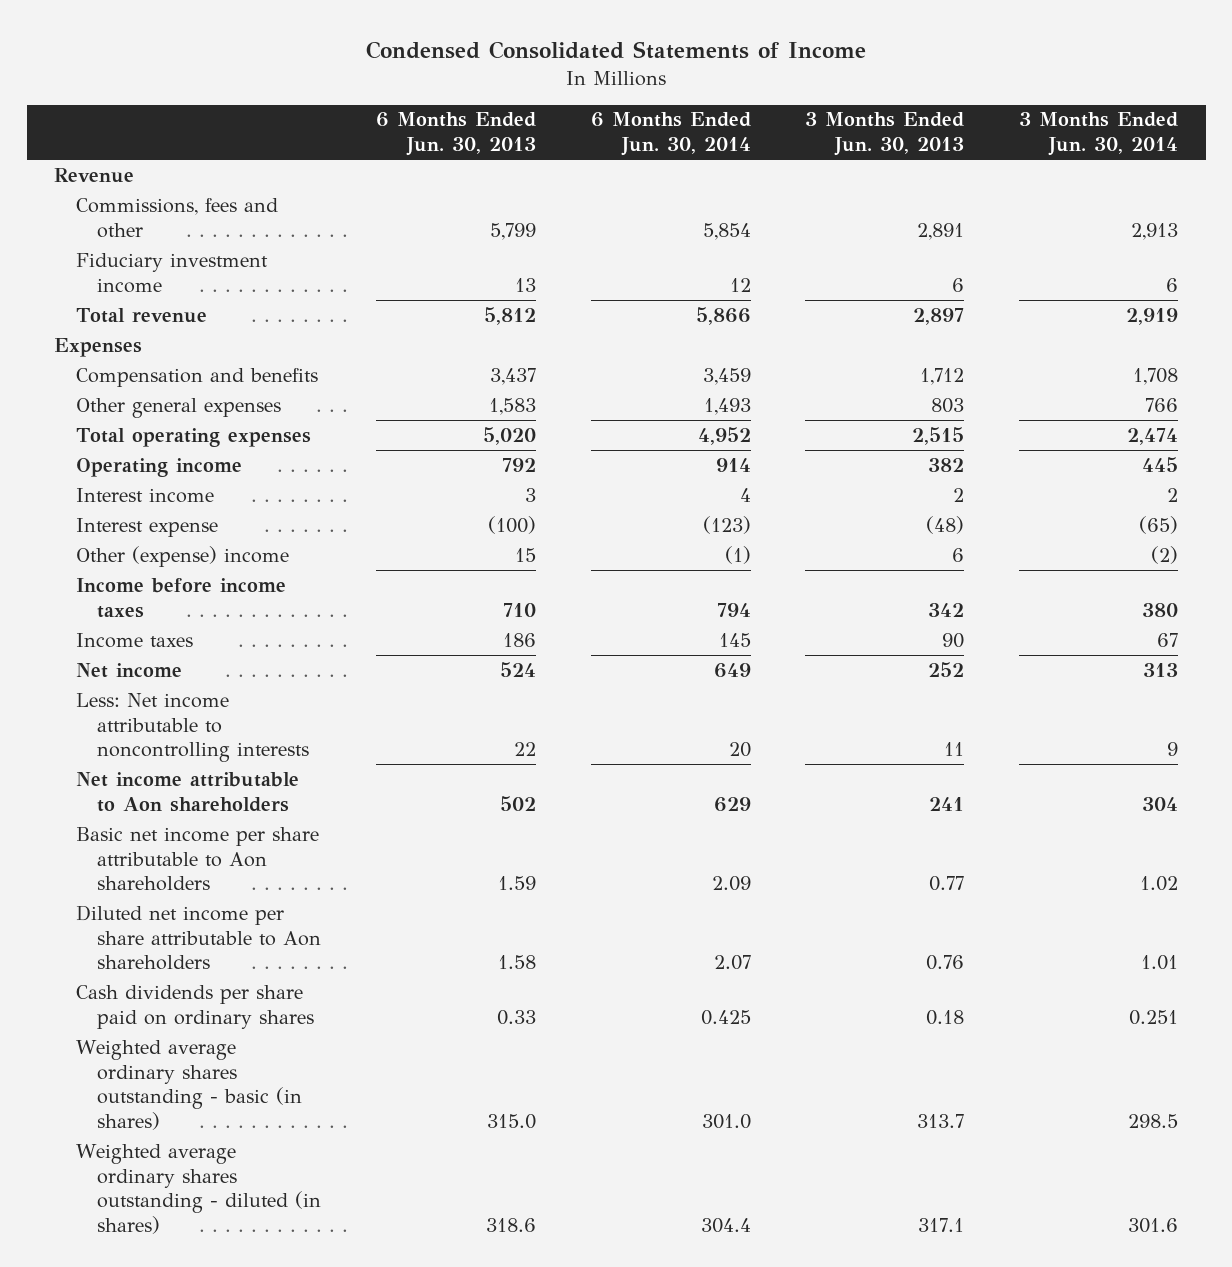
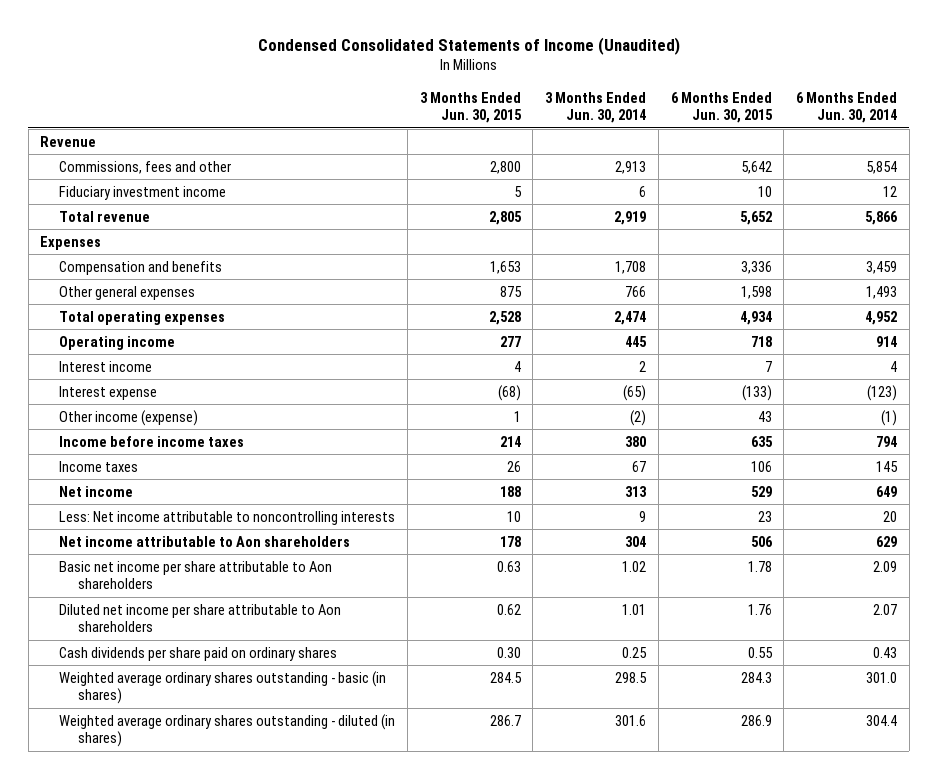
- Condensed Consolidated Statements of Income
+ Condensed Consolidated Statements of Income (Unaudited)
- | 6 Months Ended Jun. 30, 2013 | 6 Months Ended Jun. 30, 2014 | 3 Months Ended Jun. 30, 2013 | 3 Months Ended Jun. 30, 2014
+ | 3 Months Ended Jun. 30, 2015 | 3 Months Ended Jun. 30, 2014 | 6 Months Ended Jun. 30, 2015 | 6 Months Ended Jun. 30, 2014
- Other (expense) income | 15 | (1) | 6 | (2)
+ Other income (expense) | 1 | (2) | 43 | (1)
- Cash dividends per share paid on ordinary shares | 0.33 | 0.425 | 0.18 | 0.251
+ Cash dividends per share paid on ordinary shares | 0.30 | 0.25 | 0.55 | 0.43

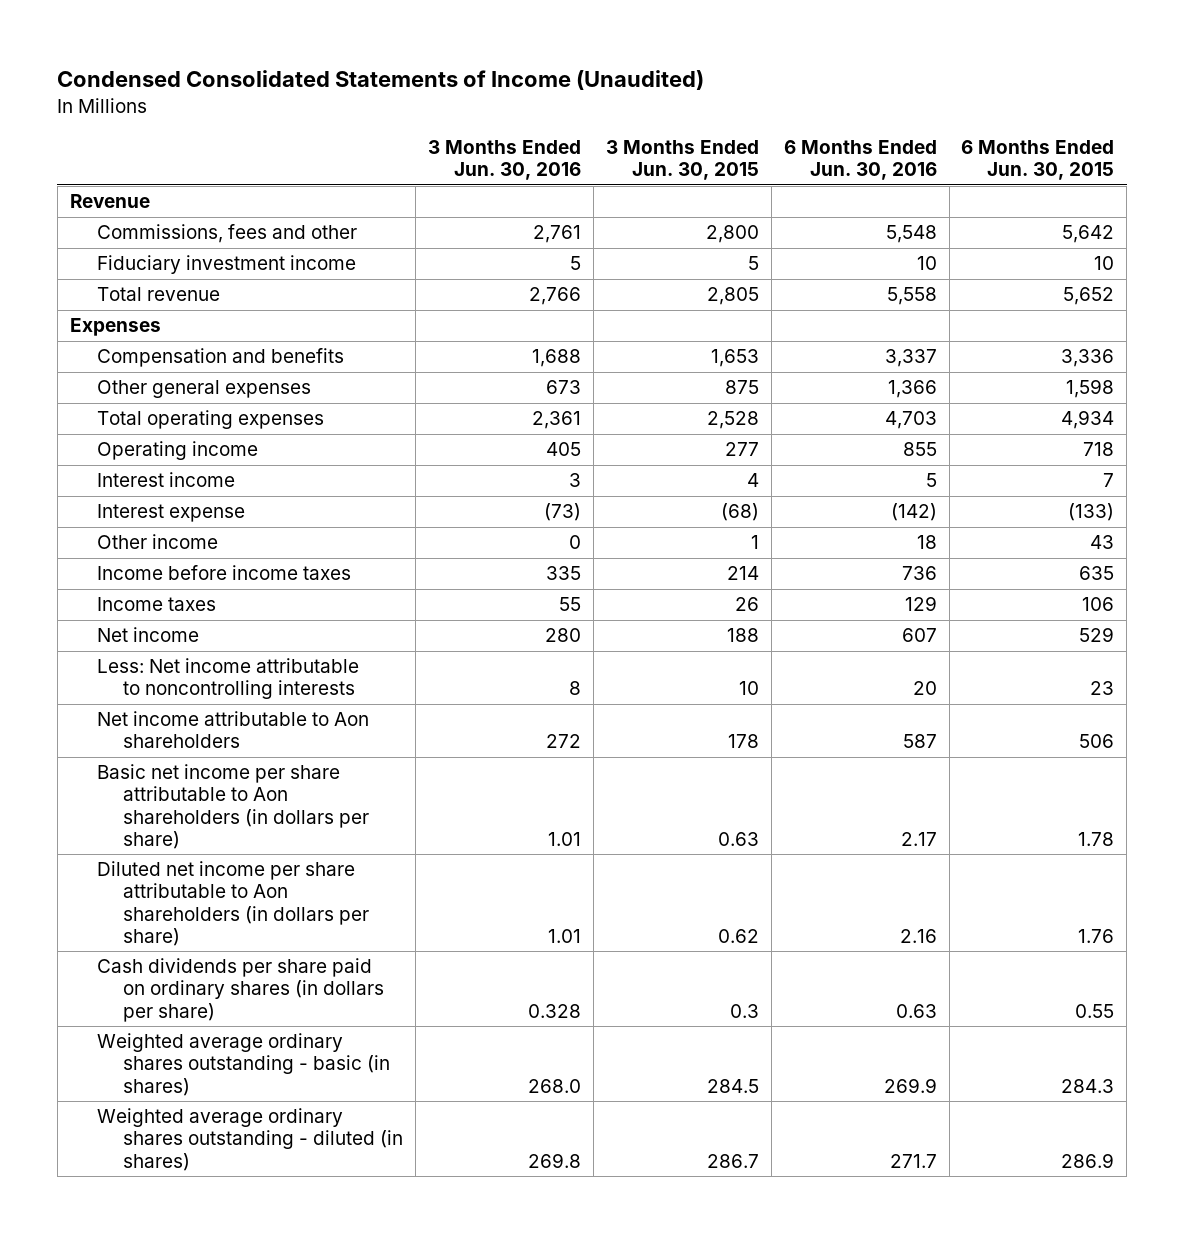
- | 3 Months Ended Jun. 30, 2015 | 3 Months Ended Jun. 30, 2014 | 6 Months Ended Jun. 30, 2015 | 6 Months Ended Jun. 30, 2014
+ | 3 Months Ended Jun. 30, 2016 | 3 Months Ended Jun. 30, 2015 | 6 Months Ended Jun. 30, 2016 | 6 Months Ended Jun. 30, 2015
- Other income (expense) | 1 | (2) | 43 | (1)
+ Other income | 0 | 1 | 18 | 43
- Basic net income per share attributable to Aon shareholders | 0.63 | 1.02 | 1.78 | 2.09
- Diluted net income per share attributable to Aon shareholders | 0.62 | 1.01 | 1.76 | 2.07
- Cash dividends per share paid on ordinary shares | 0.30 | 0.25 | 0.55 | 0.43
+ Basic net income per share attributable to Aon shareholders (in dollars per share) | 1.01 | 0.63 | 2.17 | 1.78
+ Diluted net income per share attributable to Aon shareholders (in dollars per share) | 1.01 | 0.62 | 2.16 | 1.76
+ Cash dividends per share paid on ordinary shares (in dollars per share) | 0.328 | 0.3 | 0.63 | 0.55

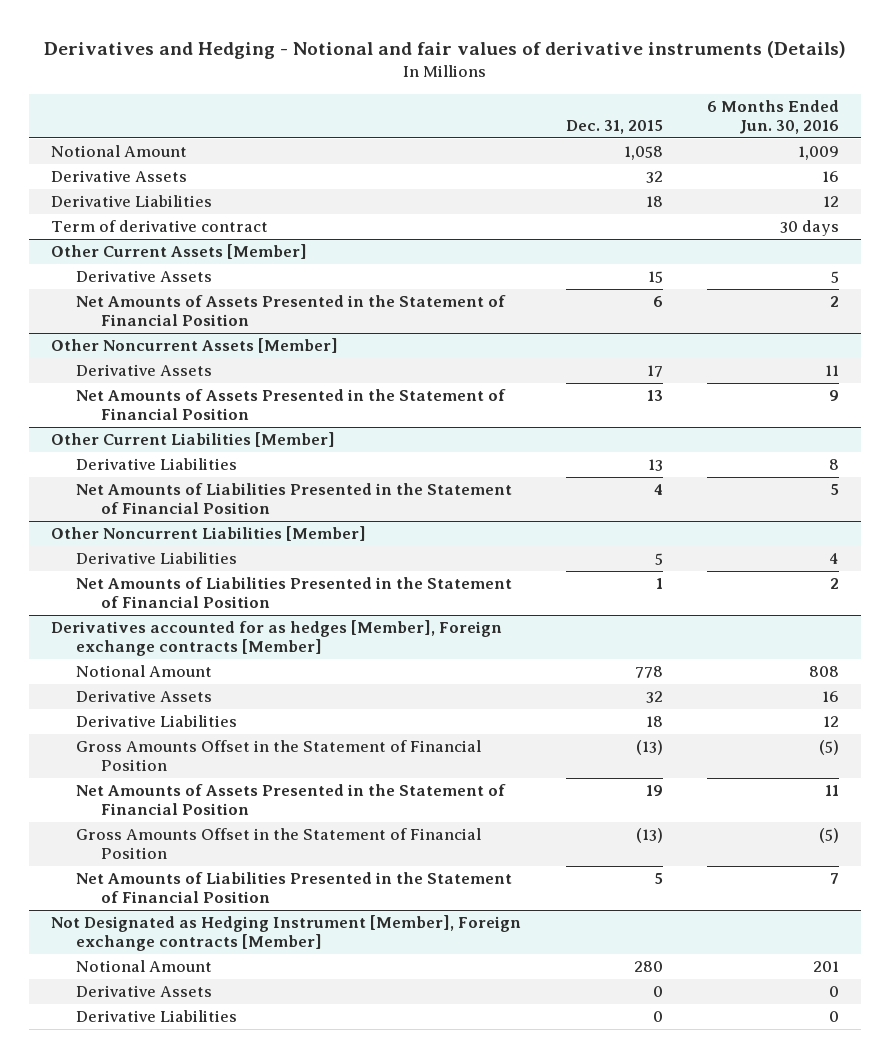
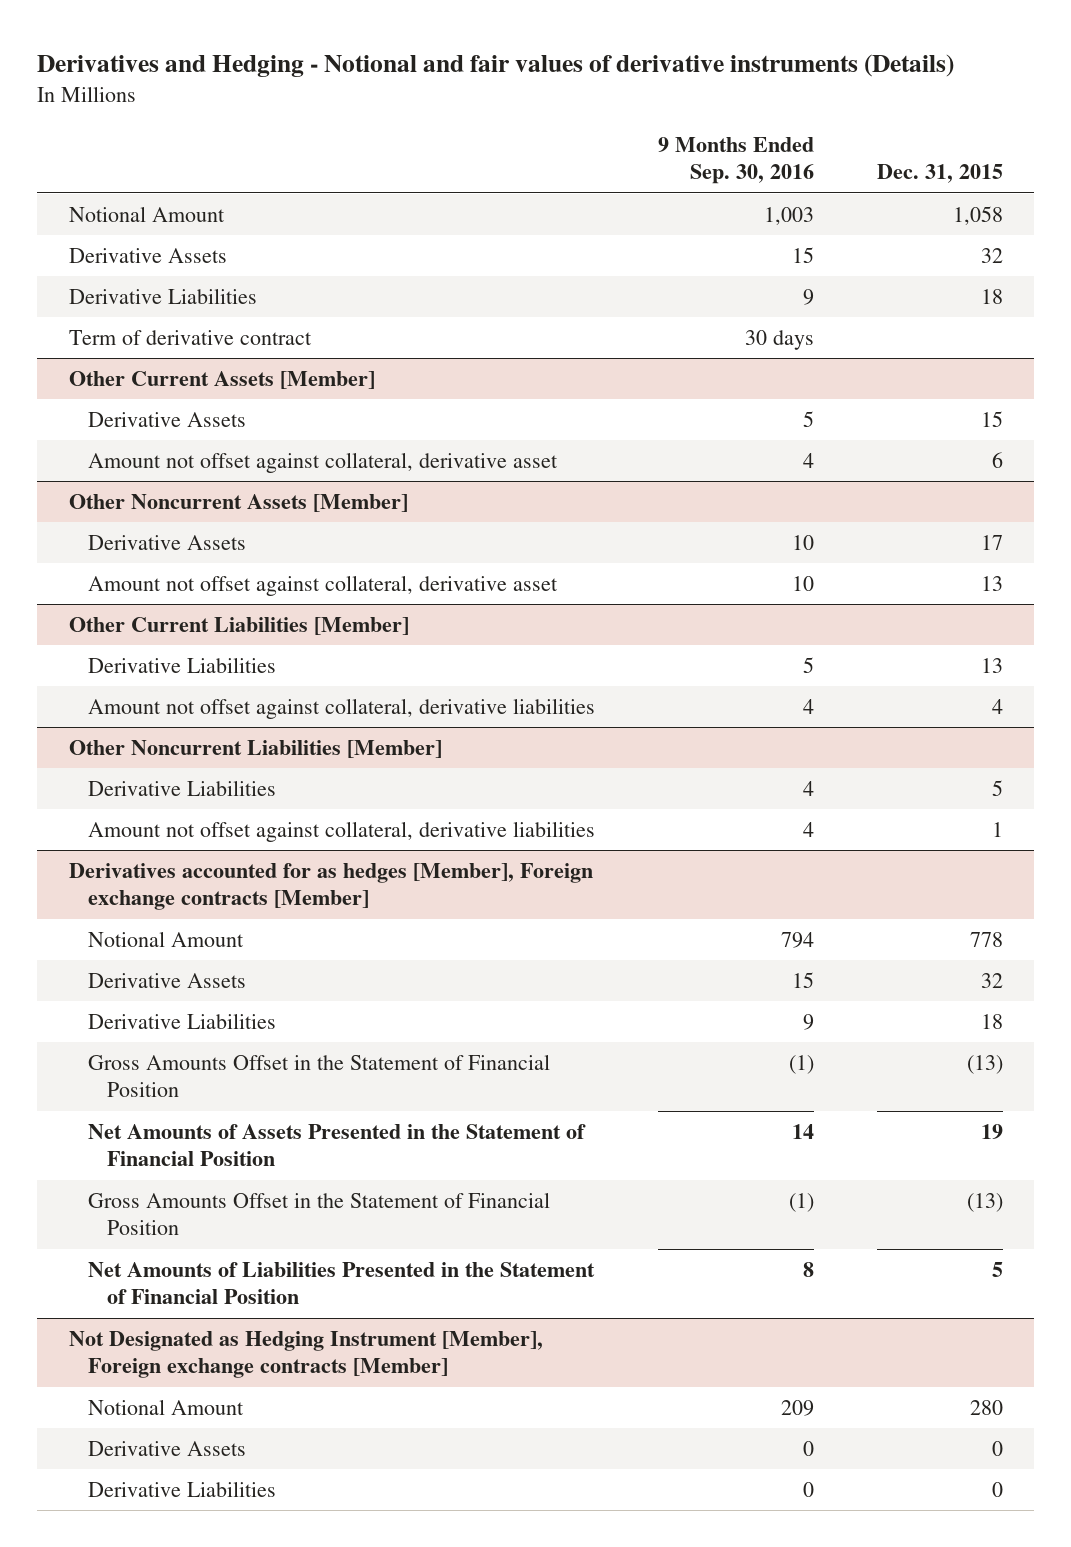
- | Dec. 31, 2015 | 6 Months Ended Jun. 30, 2016
+ | 9 Months Ended Sep. 30, 2016 | Dec. 31, 2015
@ Other Current Assets [Member]
- Net Amounts of Assets Presented in the Statement of Financial Position | 6 | 2
+ Amount not offset against collateral, derivative asset | 4 | 6
@ Other Noncurrent Assets [Member]
- Net Amounts of Assets Presented in the Statement of Financial Position | 13 | 9
+ Amount not offset against collateral, derivative asset | 10 | 13
@ Other Current Liabilities [Member]
- Net Amounts of Liabilities Presented in the Statement of Financial Position | 4 | 5
+ Amount not offset against collateral, derivative liabilities | 4 | 4
@ Other Noncurrent Liabilities [Member]
- Net Amounts of Liabilities Presented in the Statement of Financial Position | 1 | 2
+ Amount not offset against collateral, derivative liabilities | 4 | 1

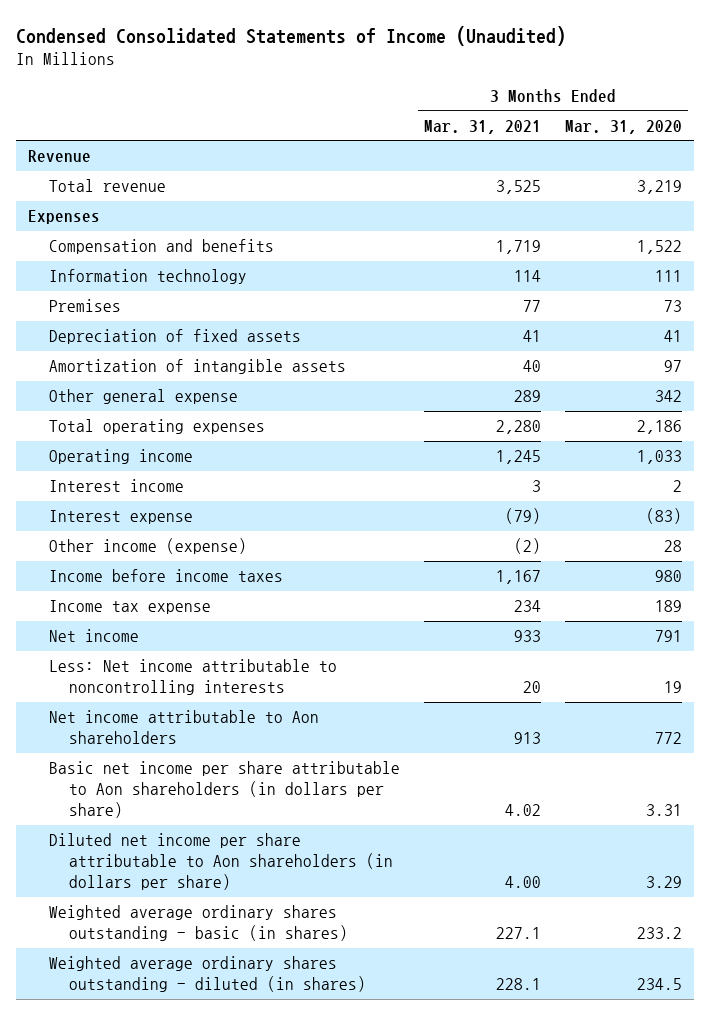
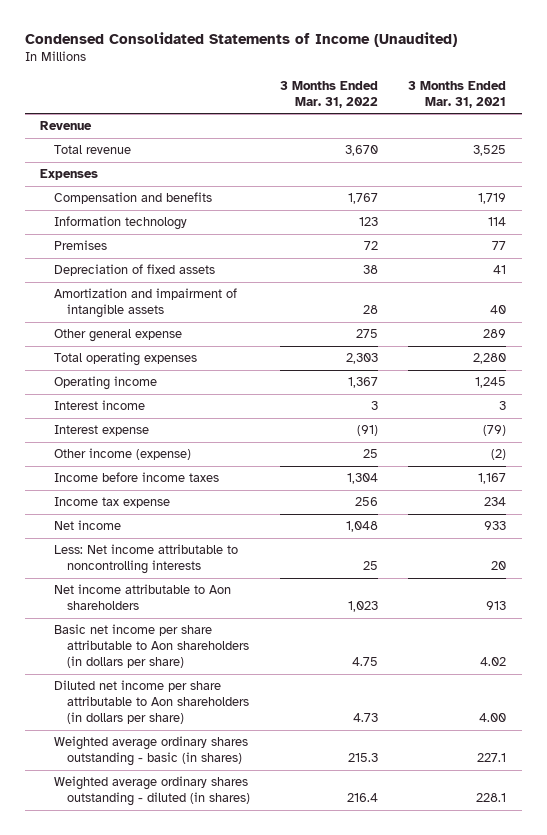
- | 3 Months Ended Mar. 31, 2021 | 3 Months Ended Mar. 31, 2020
+ | 3 Months Ended Mar. 31, 2022 | 3 Months Ended Mar. 31, 2021
- Amortization of intangible assets | 40 | 97
+ Amortization and impairment of intangible assets | 28 | 40

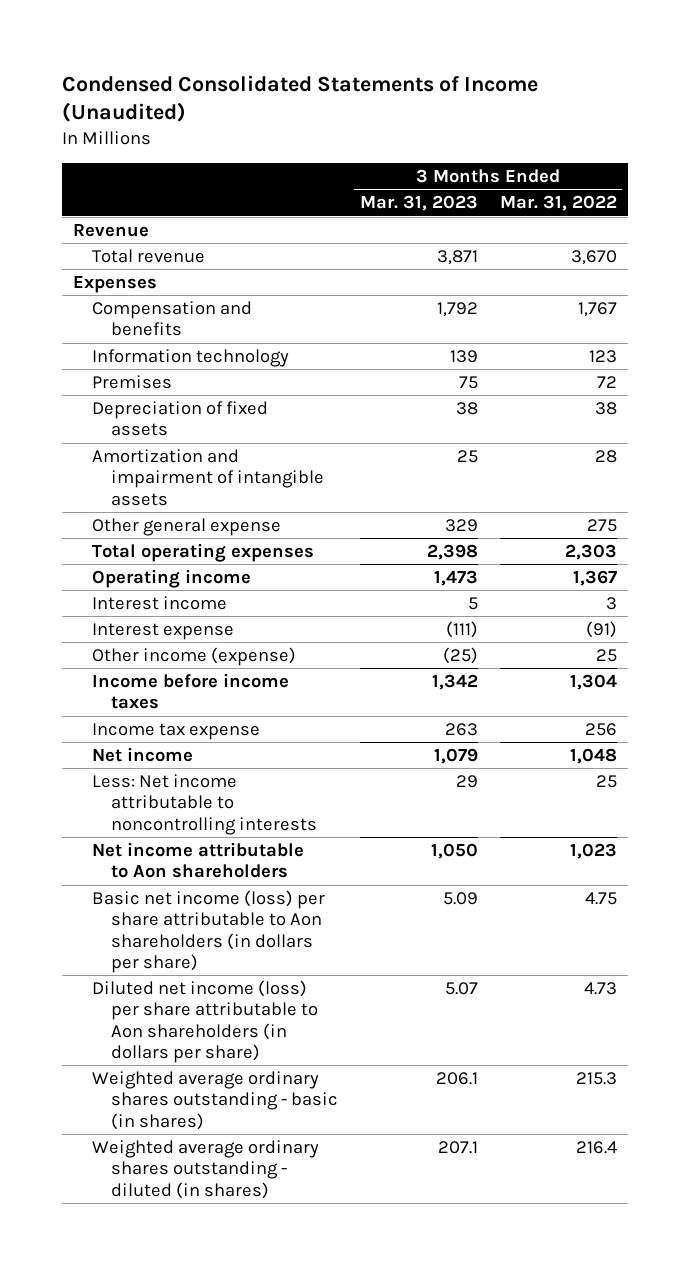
- | 3 Months Ended Mar. 31, 2022 | 3 Months Ended Mar. 31, 2021
+ | 3 Months Ended Mar. 31, 2023 | 3 Months Ended Mar. 31, 2022
- Basic net income per share attributable to Aon shareholders (in dollars per share) | 4.75 | 4.02
- Diluted net income per share attributable to Aon shareholders (in dollars per share) | 4.73 | 4.00
+ Basic net income (loss) per share attributable to Aon shareholders (in dollars per share) | 5.09 | 4.75
+ Diluted net income (loss) per share attributable to Aon shareholders (in dollars per share) | 5.07 | 4.73

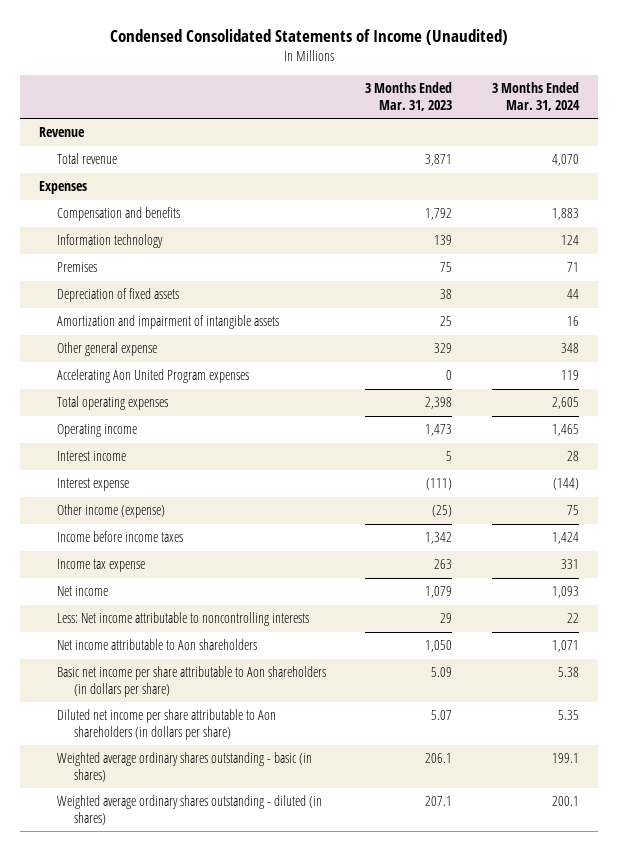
- | 3 Months Ended Mar. 31, 2023 | 3 Months Ended Mar. 31, 2022
+ | 3 Months Ended Mar. 31, 2023 | 3 Months Ended Mar. 31, 2024
+ Accelerating Aon United Program expenses | 0 | 119
- Basic net income (loss) per share attributable to Aon shareholders (in dollars per share) | 5.09 | 4.75
- Diluted net income (loss) per share attributable to Aon shareholders (in dollars per share) | 5.07 | 4.73
+ Basic net income per share attributable to Aon shareholders (in dollars per share) | 5.09 | 5.38
+ Diluted net income per share attributable to Aon shareholders (in dollars per share) | 5.07 | 5.35

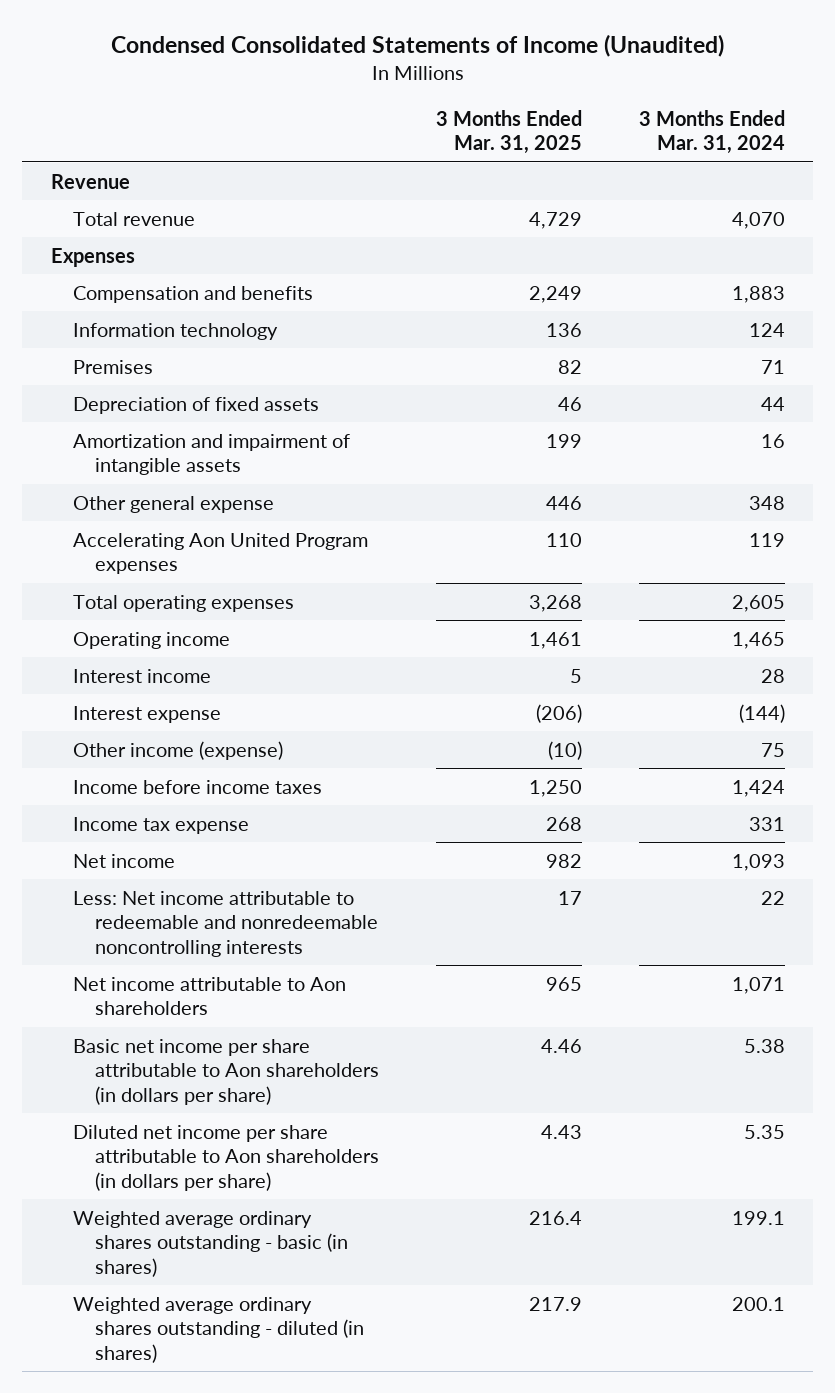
- | 3 Months Ended Mar. 31, 2023 | 3 Months Ended Mar. 31, 2024
+ | 3 Months Ended Mar. 31, 2025 | 3 Months Ended Mar. 31, 2024
- Less: Net income attributable to noncontrolling interests | 29 | 22
+ Less: Net income attributable to redeemable and nonredeemable noncontrolling interests | 17 | 22

